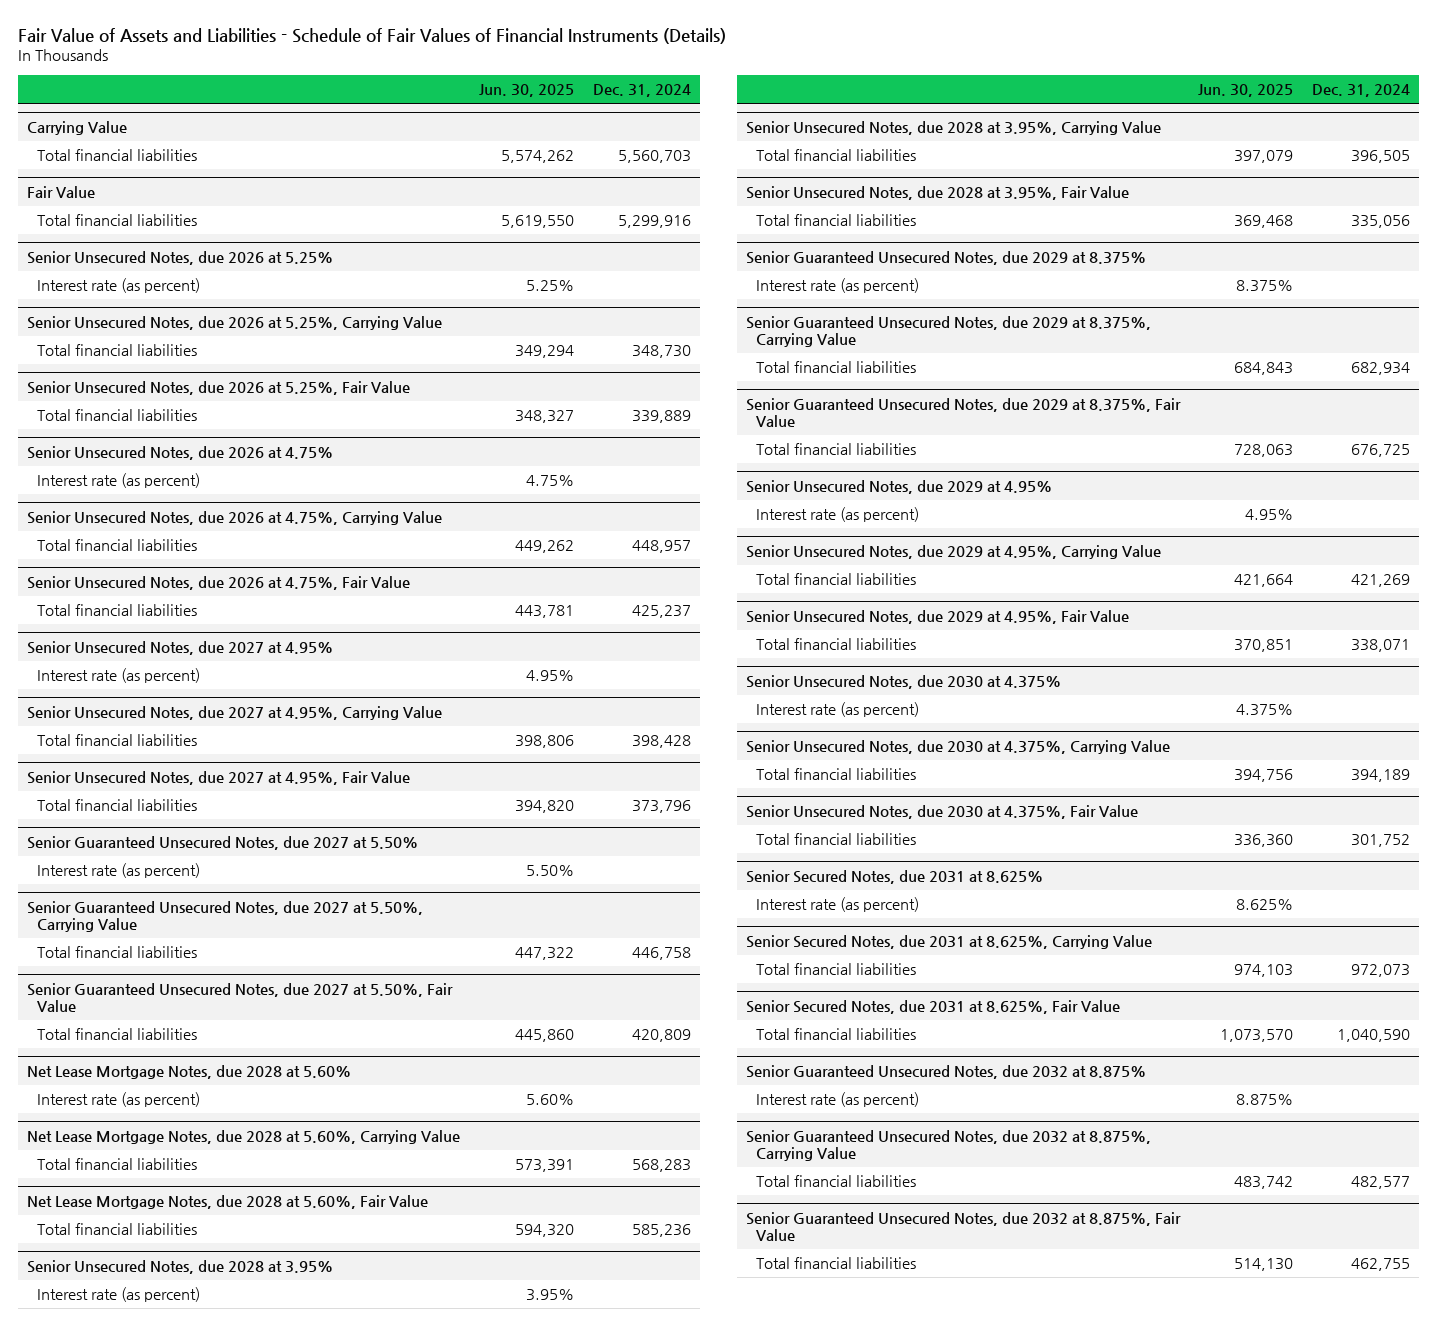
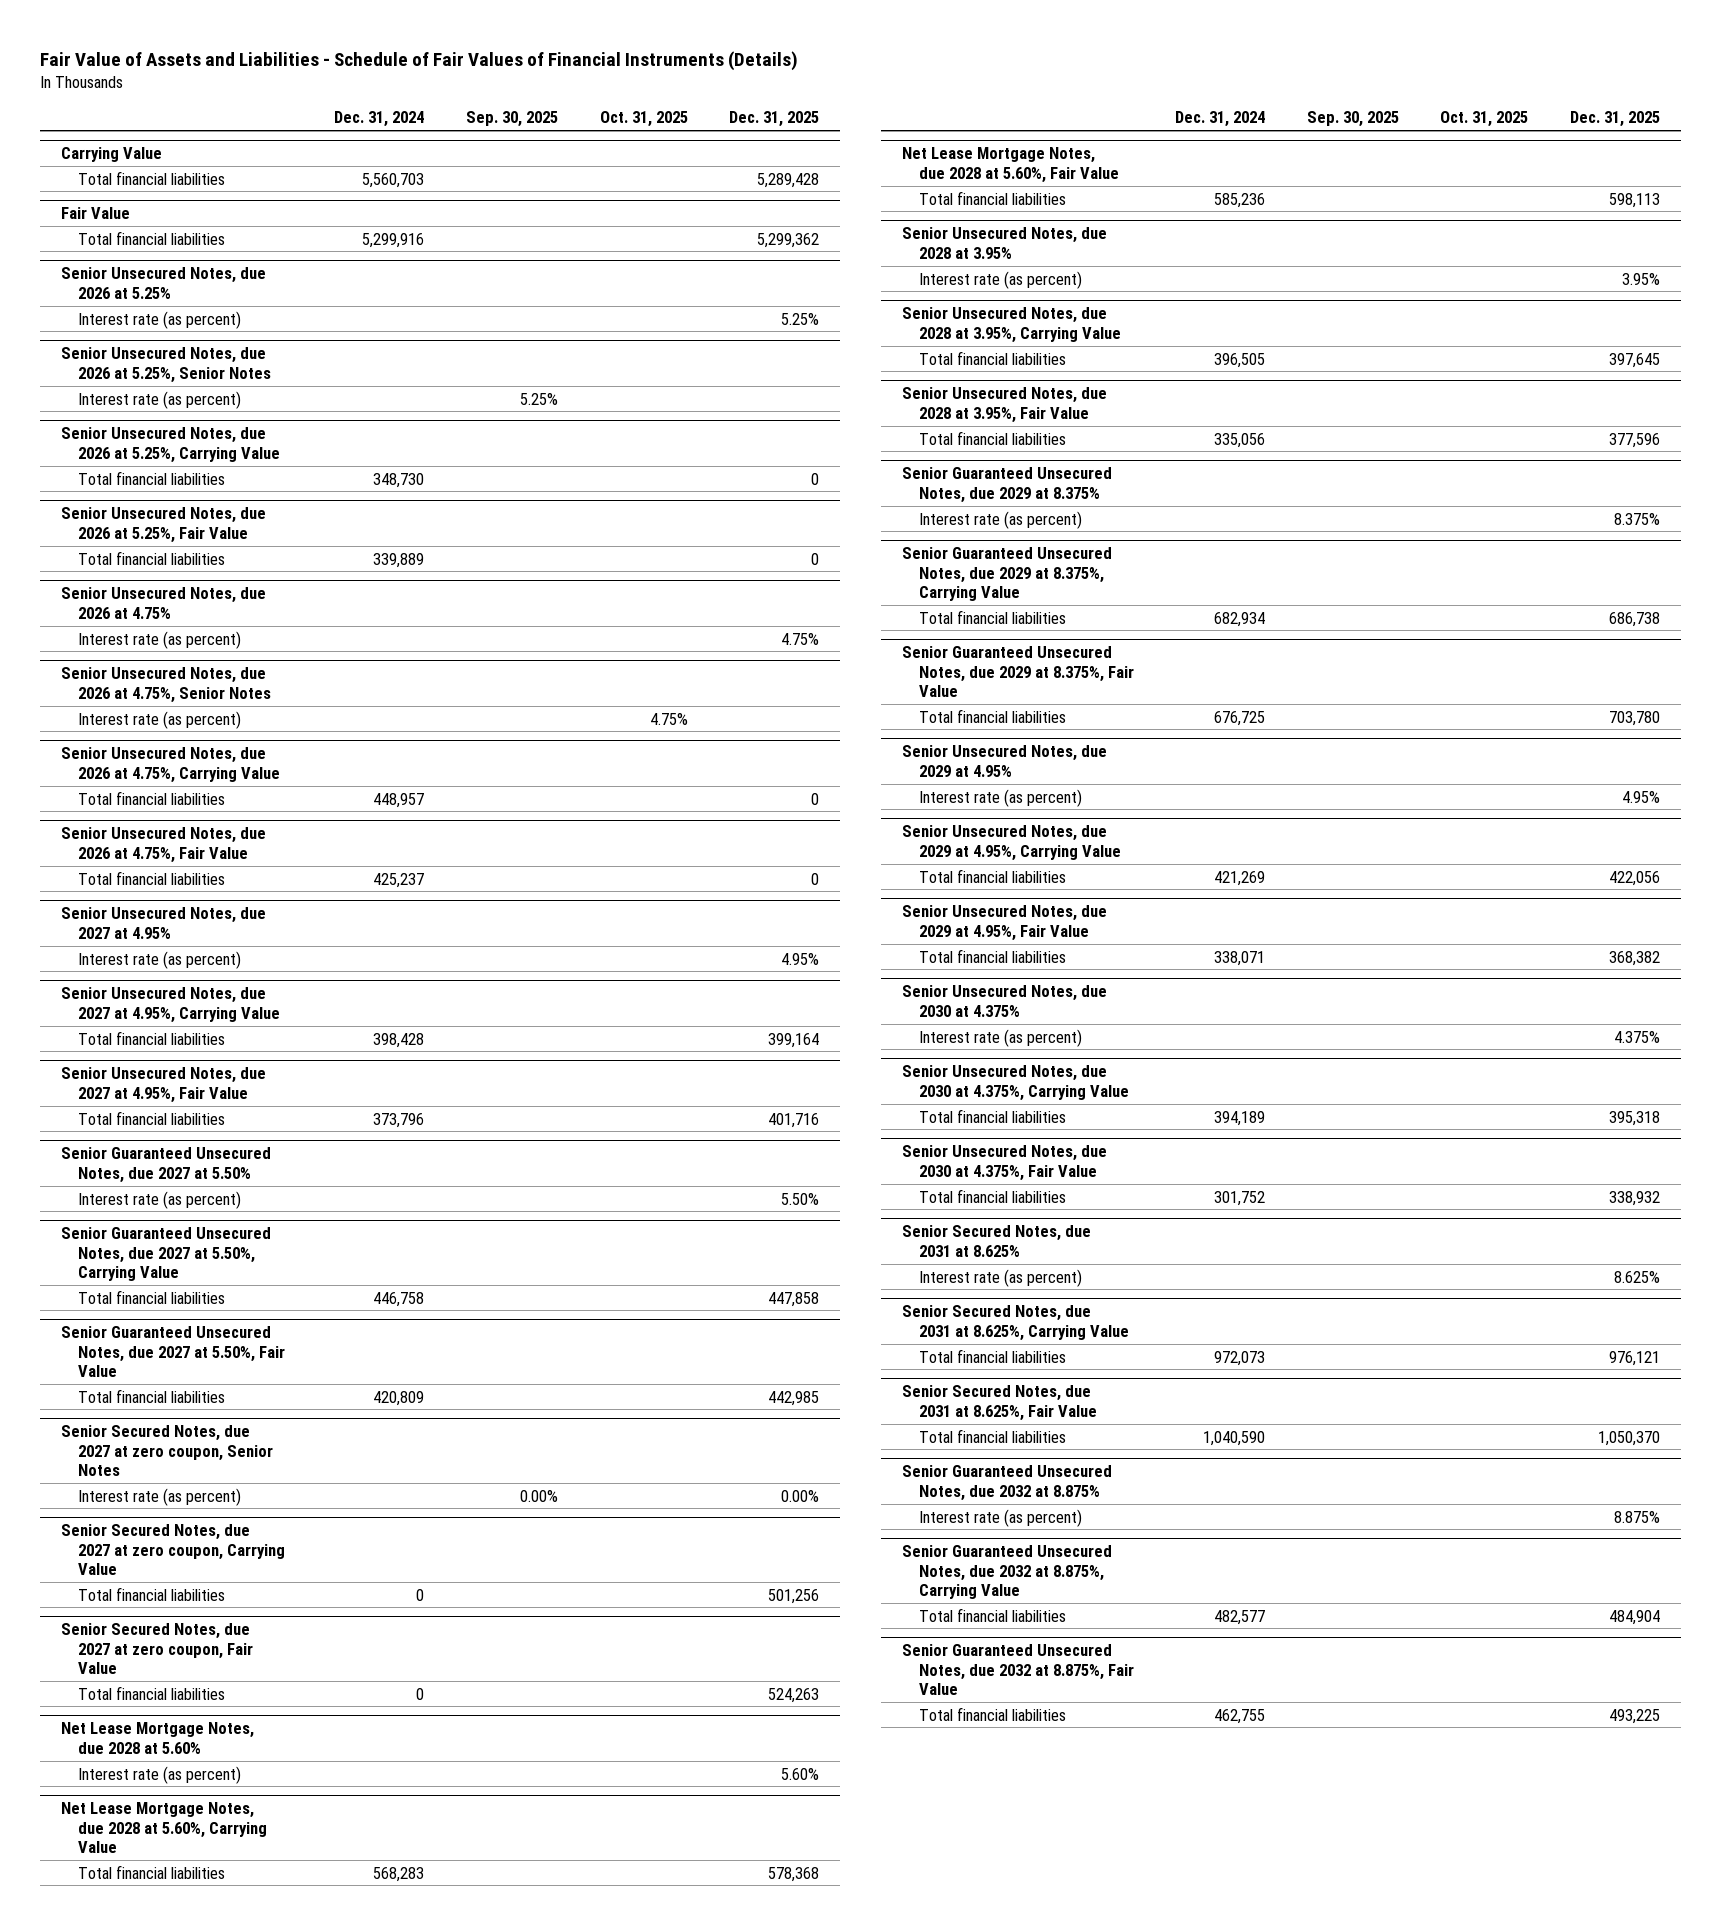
- | Jun. 30, 2025 | Dec. 31, 2024
+ | Dec. 31, 2024 | Sep. 30, 2025 | Oct. 31, 2025 | Dec. 31, 2025
+ Senior Unsecured Notes, due 2026 at 5.25%, Senior Notes
+ Interest rate (as percent) | | 5.25% | |
+ Senior Unsecured Notes, due 2026 at 4.75%, Senior Notes
+ Interest rate (as percent) | | | 4.75% |
+ Senior Secured Notes, due 2027 at zero coupon, Senior Notes
+ Interest rate (as percent) | | 0.00% | | 0.00%
+ Senior Secured Notes, due 2027 at zero coupon, Carrying Value
+ Total financial liabilities | 0 | | | 501,256
+ Senior Secured Notes, due 2027 at zero coupon, Fair Value
+ Total financial liabilities | 0 | | | 524,263

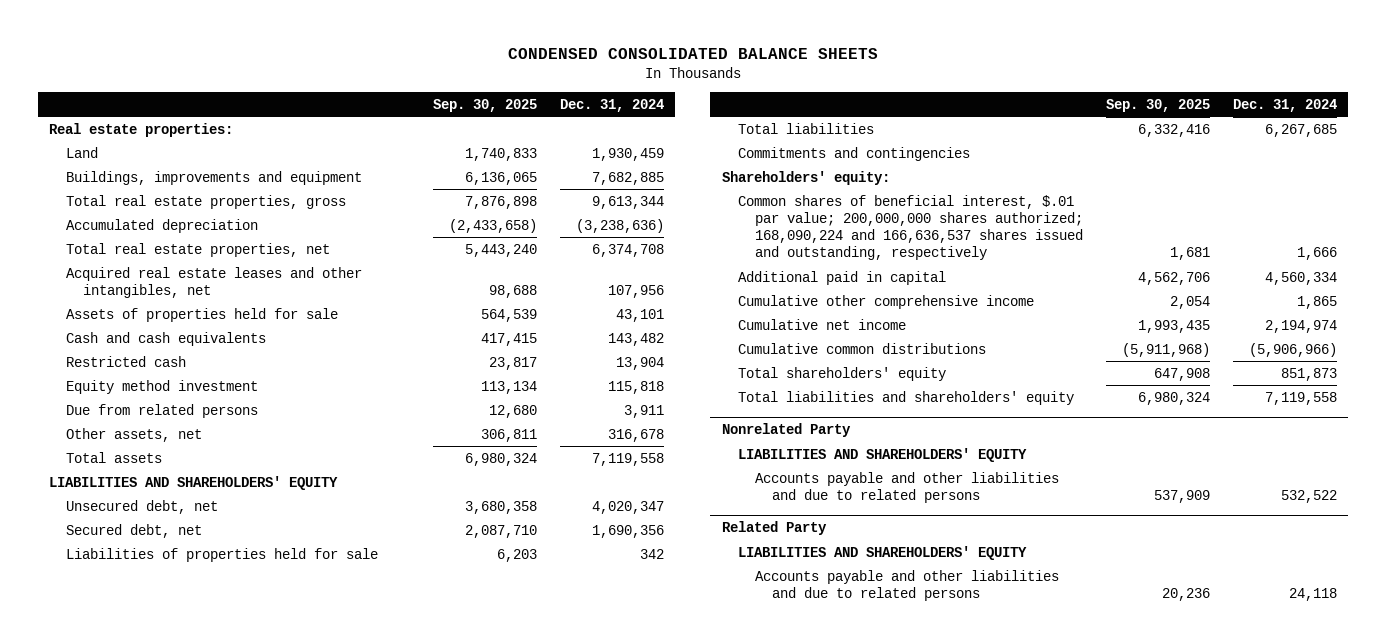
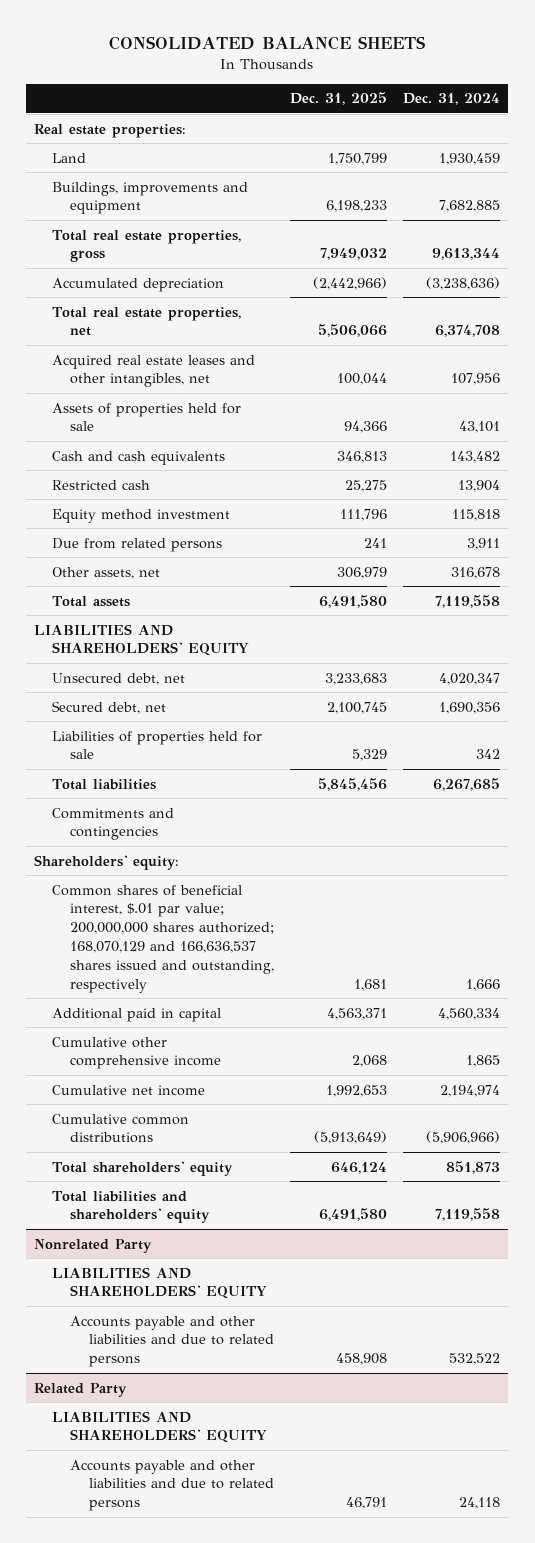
- CONDENSED CONSOLIDATED BALANCE SHEETS
+ CONSOLIDATED BALANCE SHEETS
- | Sep. 30, 2025 | Dec. 31, 2024
+ | Dec. 31, 2025 | Dec. 31, 2024
- Common shares of beneficial interest, $.01 par value; 200,000,000 shares authorized; 168,090,224 and 166,636,537 shares issued and outstanding, respectively | 1,681 | 1,666
+ Common shares of beneficial interest, $.01 par value; 200,000,000 shares authorized; 168,070,129 and 166,636,537 shares issued and outstanding, respectively | 1,681 | 1,666

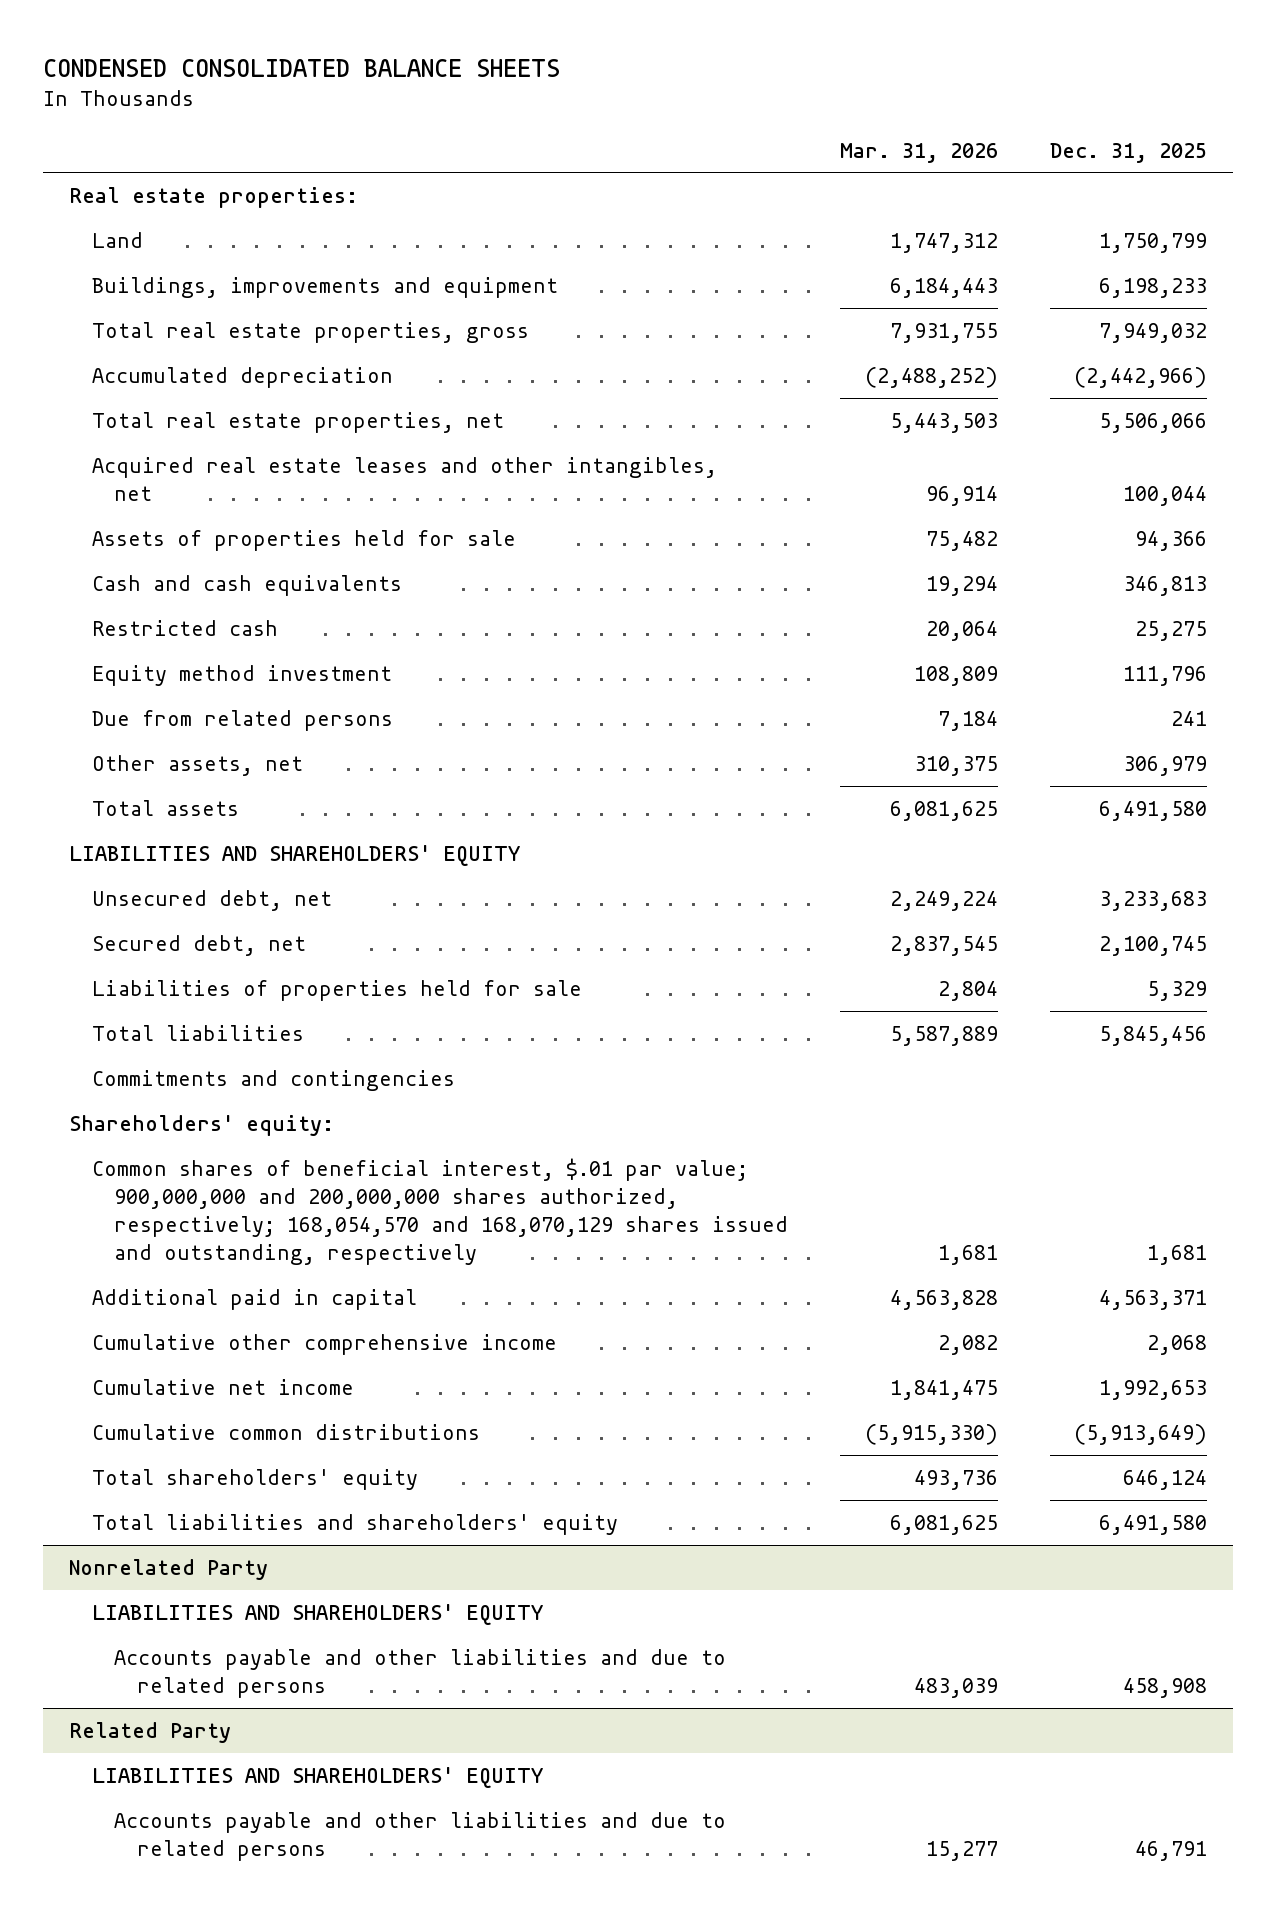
- CONSOLIDATED BALANCE SHEETS
+ CONDENSED CONSOLIDATED BALANCE SHEETS
- | Dec. 31, 2025 | Dec. 31, 2024
+ | Mar. 31, 2026 | Dec. 31, 2025
- Common shares of beneficial interest, $.01 par value; 200,000,000 shares authorized; 168,070,129 and 166,636,537 shares issued and outstanding, respectively | 1,681 | 1,666
+ Common shares of beneficial interest, $.01 par value; 900,000,000 and 200,000,000 shares authorized, respectively; 168,054,570 and 168,070,129 shares issued and outstanding, respectively | 1,681 | 1,681

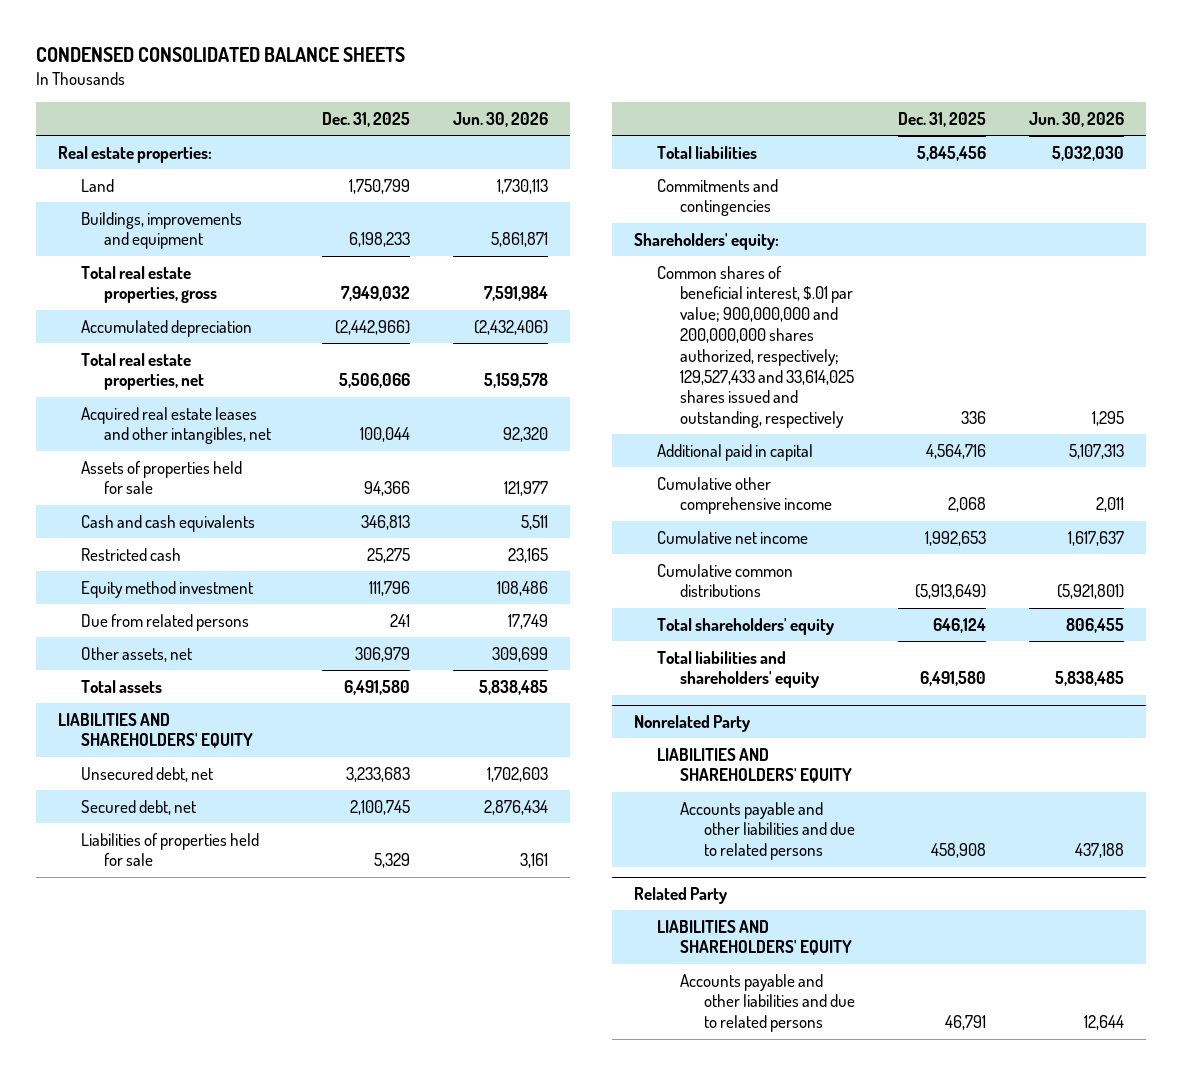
- | Mar. 31, 2026 | Dec. 31, 2025
+ | Dec. 31, 2025 | Jun. 30, 2026
- Common shares of beneficial interest, $.01 par value; 900,000,000 and 200,000,000 shares authorized, respectively; 168,054,570 and 168,070,129 shares issued and outstanding, respectively | 1,681 | 1,681
- Additional paid in capital | 4,563,828 | 4,563,371
+ Common shares of beneficial interest, $.01 par value; 900,000,000 and 200,000,000 shares authorized, respectively; 129,527,433 and 33,614,025 shares issued and outstanding, respectively | 336 | 1,295
+ Additional paid in capital | 4,564,716 | 5,107,313

